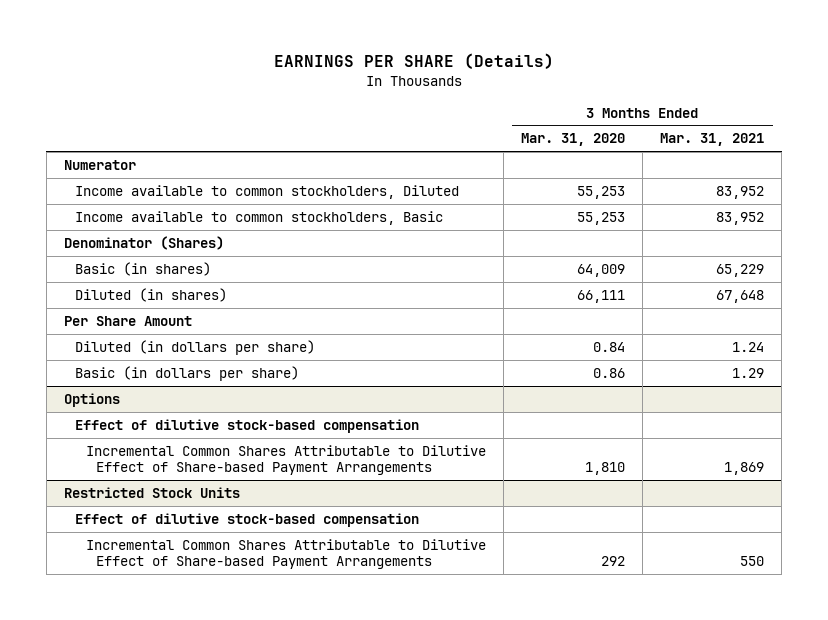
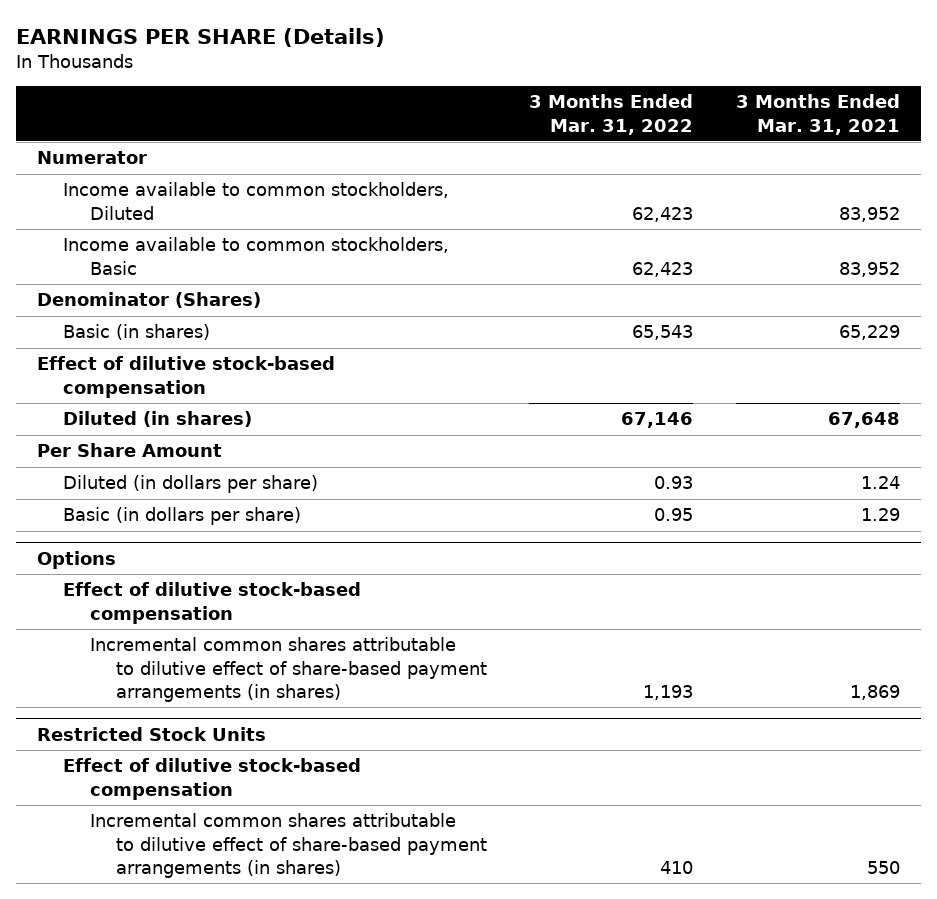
- | 3 Months Ended Mar. 31, 2020 | 3 Months Ended Mar. 31, 2021
+ | 3 Months Ended Mar. 31, 2022 | 3 Months Ended Mar. 31, 2021
+ Effect of dilutive stock-based compensation
@ Options
- Incremental Common Shares Attributable to Dilutive Effect of Share-based Payment Arrangements | 1,810 | 1,869
+ Incremental common shares attributable to dilutive effect of share-based payment arrangements (in shares) | 1,193 | 1,869
@ Restricted Stock Units
- Incremental Common Shares Attributable to Dilutive Effect of Share-based Payment Arrangements | 292 | 550
+ Incremental common shares attributable to dilutive effect of share-based payment arrangements (in shares) | 410 | 550

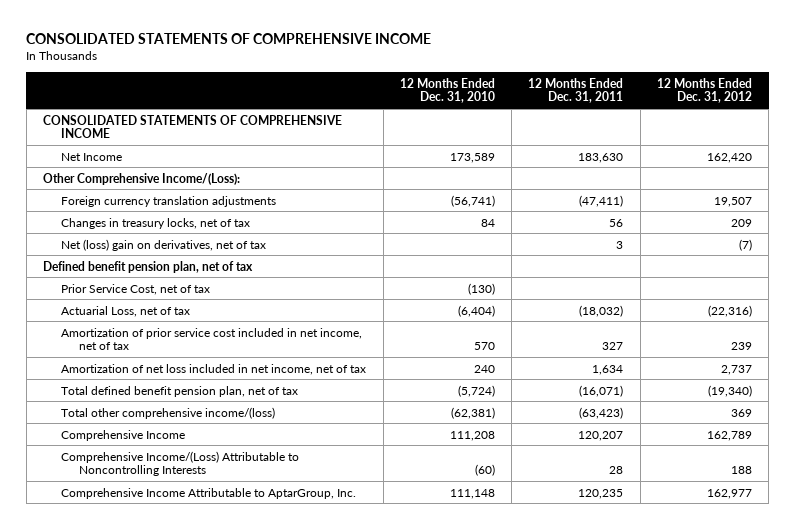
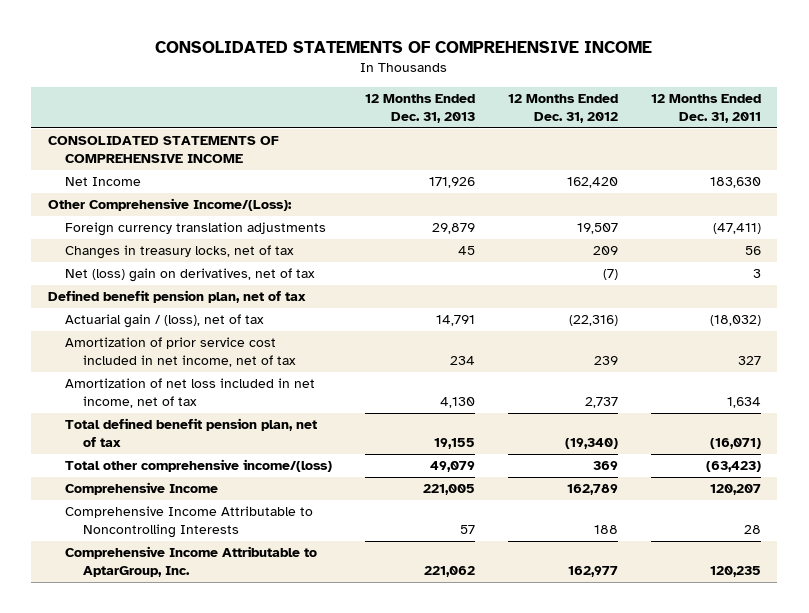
- | 12 Months Ended Dec. 31, 2010 | 12 Months Ended Dec. 31, 2011 | 12 Months Ended Dec. 31, 2012
+ | 12 Months Ended Dec. 31, 2013 | 12 Months Ended Dec. 31, 2012 | 12 Months Ended Dec. 31, 2011
- Prior Service Cost, net of tax | (130) | |
- Actuarial Loss, net of tax | (6,404) | (18,032) | (22,316)
+ Actuarial gain / (loss), net of tax | 14,791 | (22,316) | (18,032)
- Comprehensive Income/(Loss) Attributable to Noncontrolling Interests | (60) | 28 | 188
+ Comprehensive Income Attributable to Noncontrolling Interests | 57 | 188 | 28

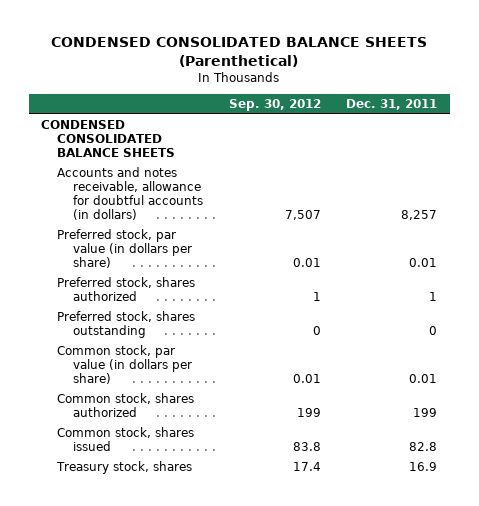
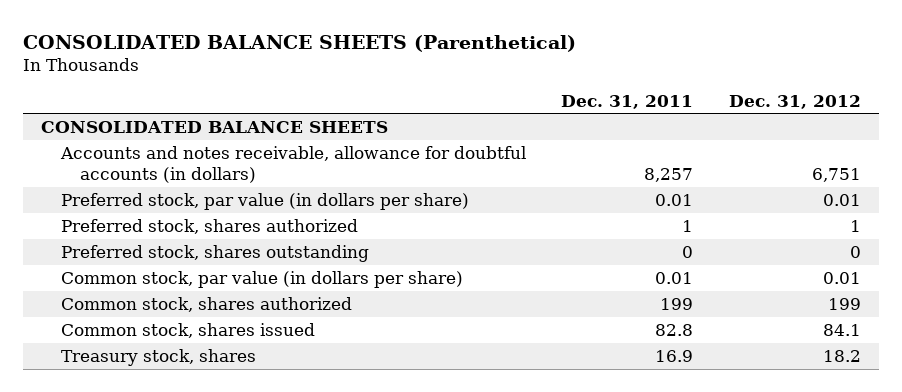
- CONDENSED CONSOLIDATED BALANCE SHEETS (Parenthetical)
+ CONSOLIDATED BALANCE SHEETS (Parenthetical)
- | Sep. 30, 2012 | Dec. 31, 2011
+ | Dec. 31, 2011 | Dec. 31, 2012
- CONDENSED CONSOLIDATED BALANCE SHEETS
+ CONSOLIDATED BALANCE SHEETS

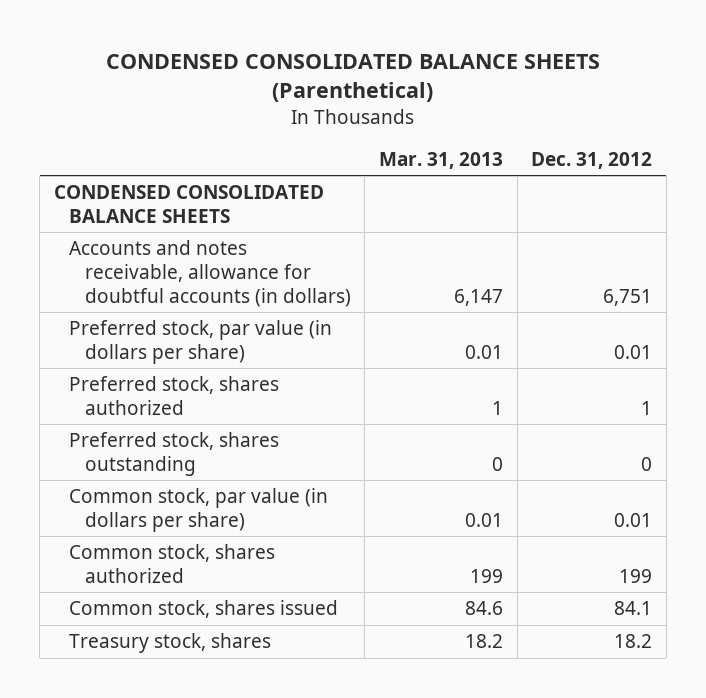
- CONSOLIDATED BALANCE SHEETS (Parenthetical)
+ CONDENSED CONSOLIDATED BALANCE SHEETS (Parenthetical)
- | Dec. 31, 2011 | Dec. 31, 2012
+ | Mar. 31, 2013 | Dec. 31, 2012
- CONSOLIDATED BALANCE SHEETS
+ CONDENSED CONSOLIDATED BALANCE SHEETS

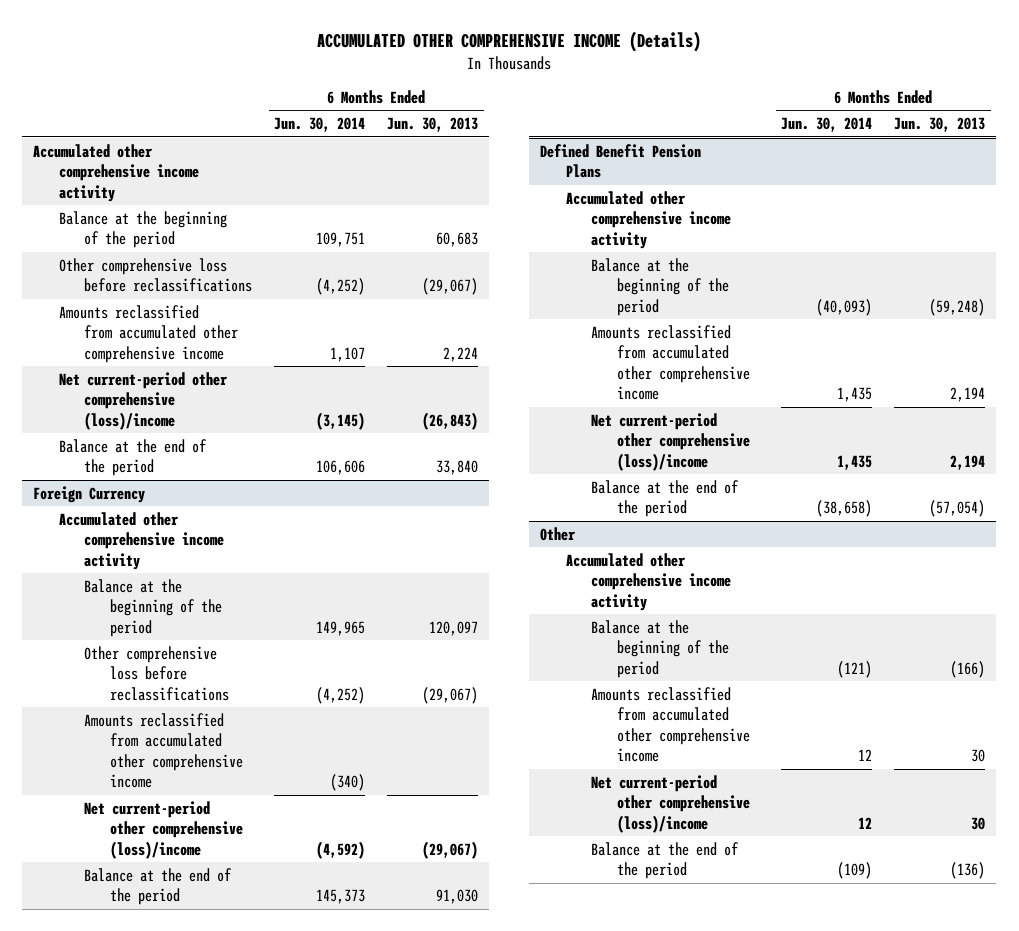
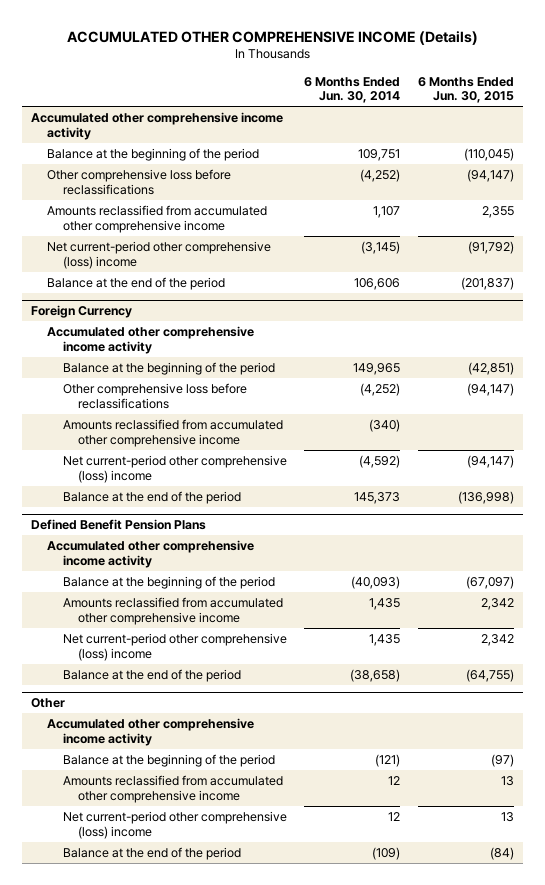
- | 6 Months Ended Jun. 30, 2014 | 6 Months Ended Jun. 30, 2013
+ | 6 Months Ended Jun. 30, 2014 | 6 Months Ended Jun. 30, 2015
- Net current-period other comprehensive (loss)/income | (3,145) | (26,843)
+ Net current-period other comprehensive (loss) income | (3,145) | (91,792)
@ Foreign Currency
- Net current-period other comprehensive (loss)/income | (4,592) | (29,067)
+ Net current-period other comprehensive (loss) income | (4,592) | (94,147)
@ Defined Benefit Pension Plans
- Net current-period other comprehensive (loss)/income | 1,435 | 2,194
+ Net current-period other comprehensive (loss) income | 1,435 | 2,342
@ Other
- Net current-period other comprehensive (loss)/income | 12 | 30
+ Net current-period other comprehensive (loss) income | 12 | 13

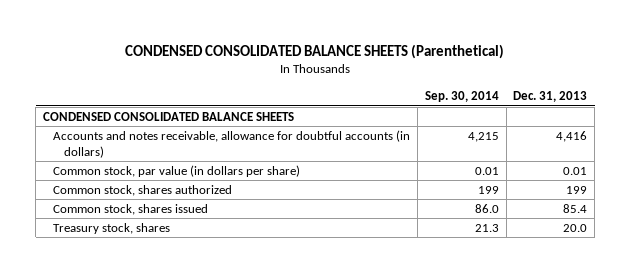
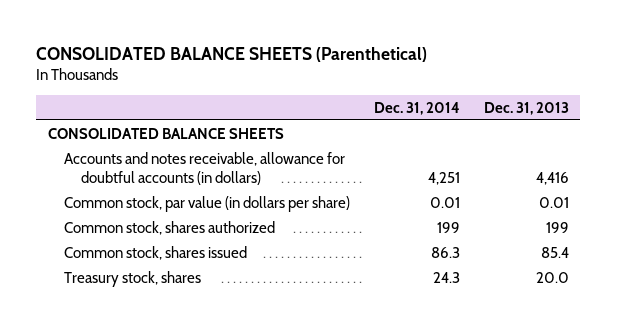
- CONDENSED CONSOLIDATED BALANCE SHEETS (Parenthetical)
+ CONSOLIDATED BALANCE SHEETS (Parenthetical)
- | Sep. 30, 2014 | Dec. 31, 2013
+ | Dec. 31, 2014 | Dec. 31, 2013
- CONDENSED CONSOLIDATED BALANCE SHEETS
+ CONSOLIDATED BALANCE SHEETS

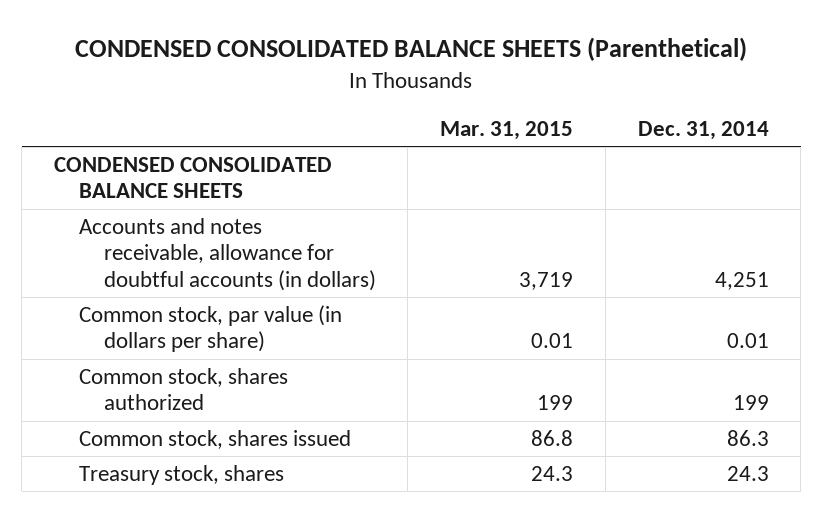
- CONSOLIDATED BALANCE SHEETS (Parenthetical)
+ CONDENSED CONSOLIDATED BALANCE SHEETS (Parenthetical)
- | Dec. 31, 2014 | Dec. 31, 2013
+ | Mar. 31, 2015 | Dec. 31, 2014
- CONSOLIDATED BALANCE SHEETS
+ CONDENSED CONSOLIDATED BALANCE SHEETS

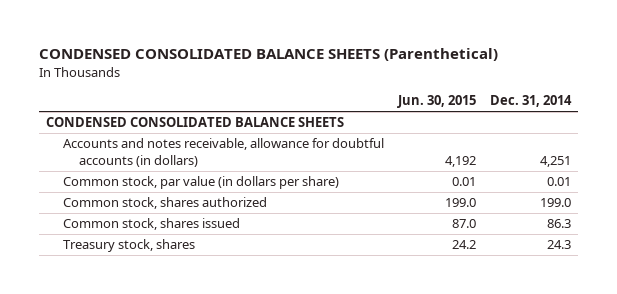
- | Mar. 31, 2015 | Dec. 31, 2014
+ | Jun. 30, 2015 | Dec. 31, 2014
- Common stock, shares authorized | 199 | 199
+ Common stock, shares authorized | 199.0 | 199.0

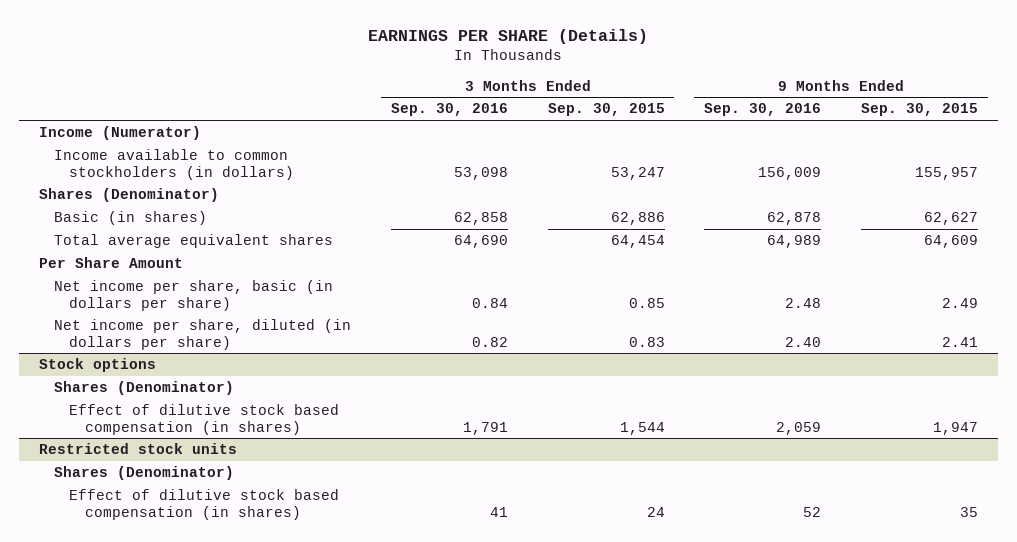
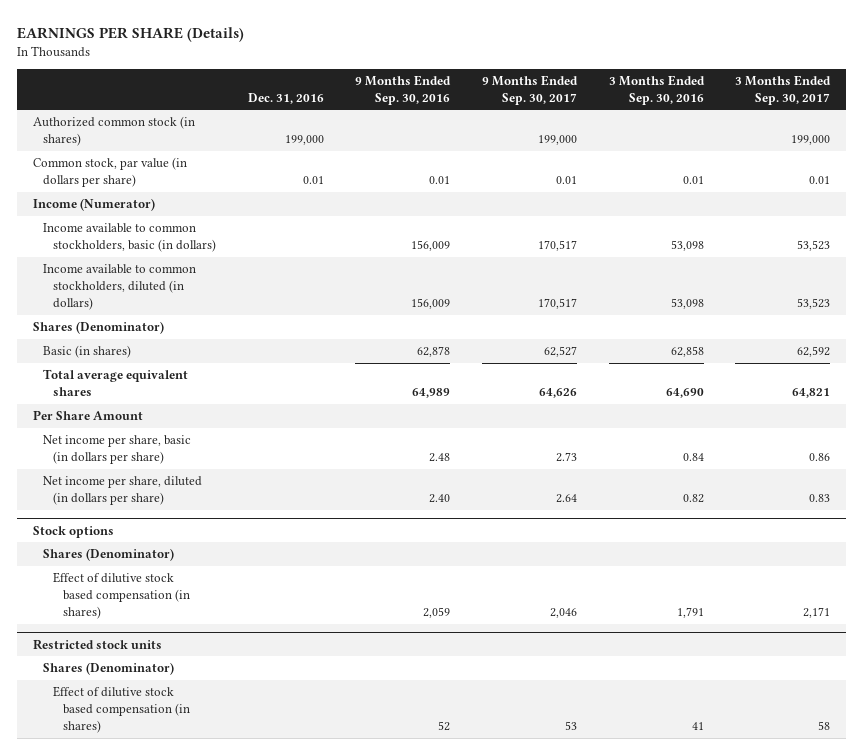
- | 3 Months Ended Sep. 30, 2016 | 3 Months Ended Sep. 30, 2015 | 9 Months Ended Sep. 30, 2016 | 9 Months Ended Sep. 30, 2015
+ | Dec. 31, 2016 | 9 Months Ended Sep. 30, 2016 | 9 Months Ended Sep. 30, 2017 | 3 Months Ended Sep. 30, 2016 | 3 Months Ended Sep. 30, 2017
+ Authorized common stock (in shares) | 199,000 | | 199,000 | | 199,000
+ Common stock, par value (in dollars per share) | 0.01 | 0.01 | 0.01 | 0.01 | 0.01
- Income available to common stockholders (in dollars) | 53,098 | 53,247 | 156,009 | 155,957
+ Income available to common stockholders, basic (in dollars) | | 156,009 | 170,517 | 53,098 | 53,523
+ Income available to common stockholders, diluted (in dollars) | | 156,009 | 170,517 | 53,098 | 53,523

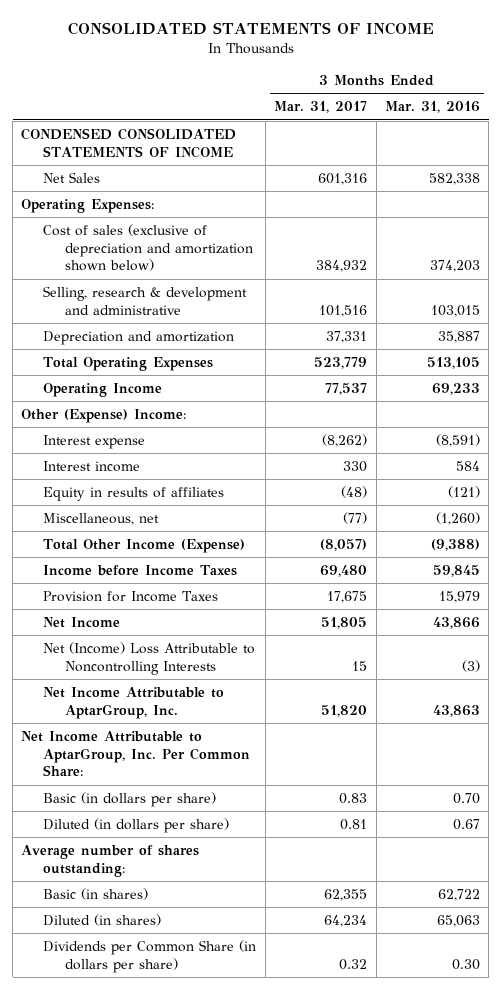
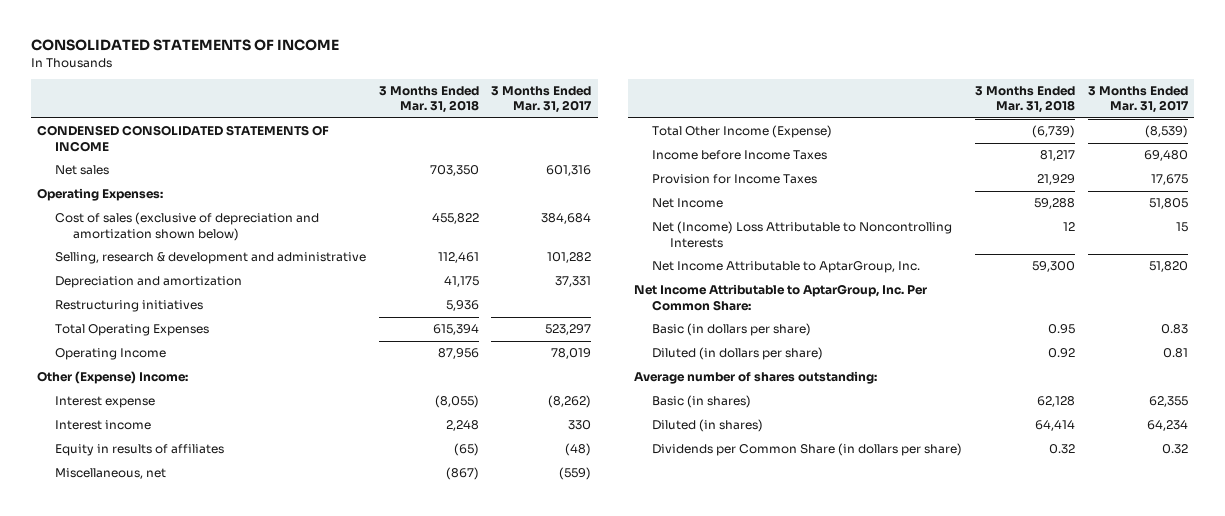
- | 3 Months Ended Mar. 31, 2017 | 3 Months Ended Mar. 31, 2016
+ | 3 Months Ended Mar. 31, 2018 | 3 Months Ended Mar. 31, 2017
- Net Sales | 601,316 | 582,338
+ Net sales | 703,350 | 601,316
- Cost of sales (exclusive of depreciation and amortization shown below) | 384,932 | 374,203
- Selling, research & development and administrative | 101,516 | 103,015
+ Cost of sales (exclusive of depreciation and amortization shown below) | 455,822 | 384,684
+ Selling, research & development and administrative | 112,461 | 101,282
- Total Operating Expenses | 523,779 | 513,105
- Operating Income | 77,537 | 69,233
+ Restructuring initiatives | 5,936 |
+ Total Operating Expenses | 615,394 | 523,297
+ Operating Income | 87,956 | 78,019
- Miscellaneous, net | (77) | (1,260)
- Total Other Income (Expense) | (8,057) | (9,388)
+ Miscellaneous, net | (867) | (559)
+ Total Other Income (Expense) | (6,739) | (8,539)

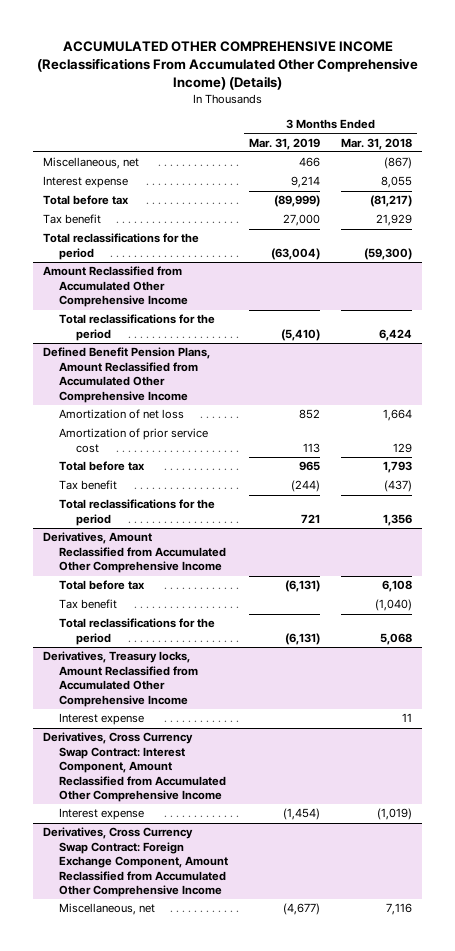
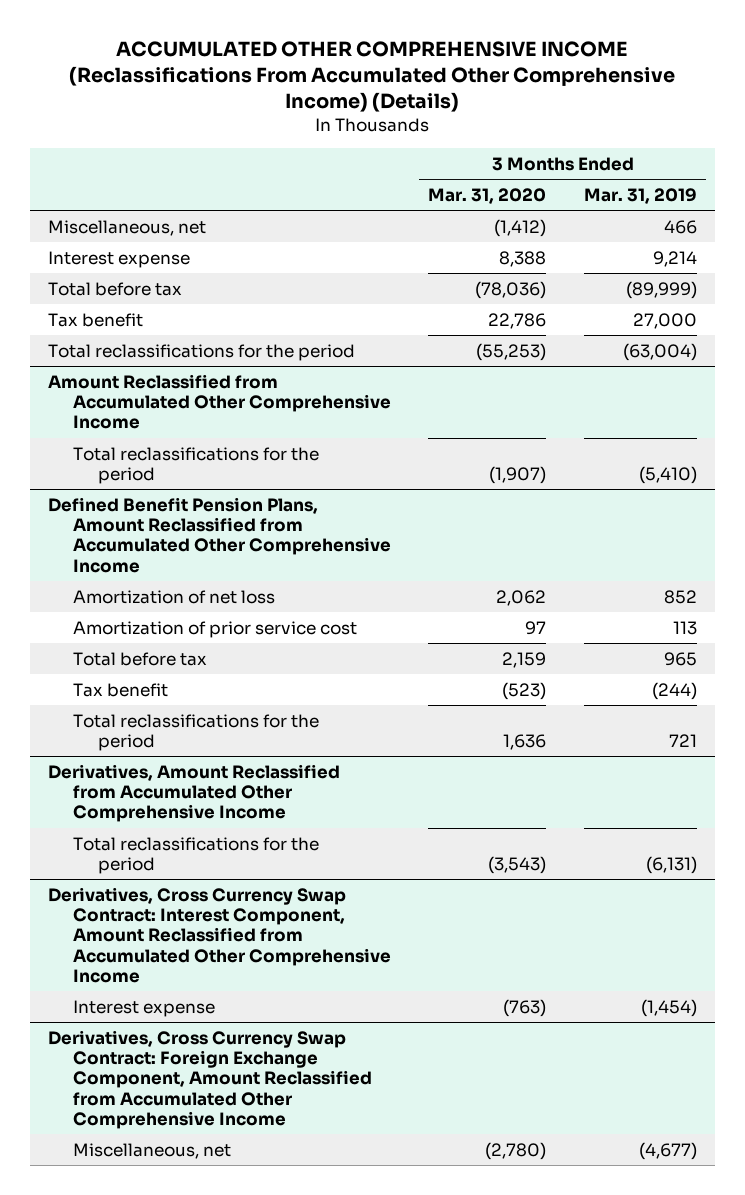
- | 3 Months Ended Mar. 31, 2019 | 3 Months Ended Mar. 31, 2018
+ | 3 Months Ended Mar. 31, 2020 | 3 Months Ended Mar. 31, 2019
@ Derivatives, Amount Reclassified from Accumulated Other Comprehensive Income
- Total before tax | (6,131) | 6,108
- Tax benefit | | (1,040)
- Derivatives, Treasury locks, Amount Reclassified from Accumulated Other Comprehensive Income
- Interest expense | | 11

